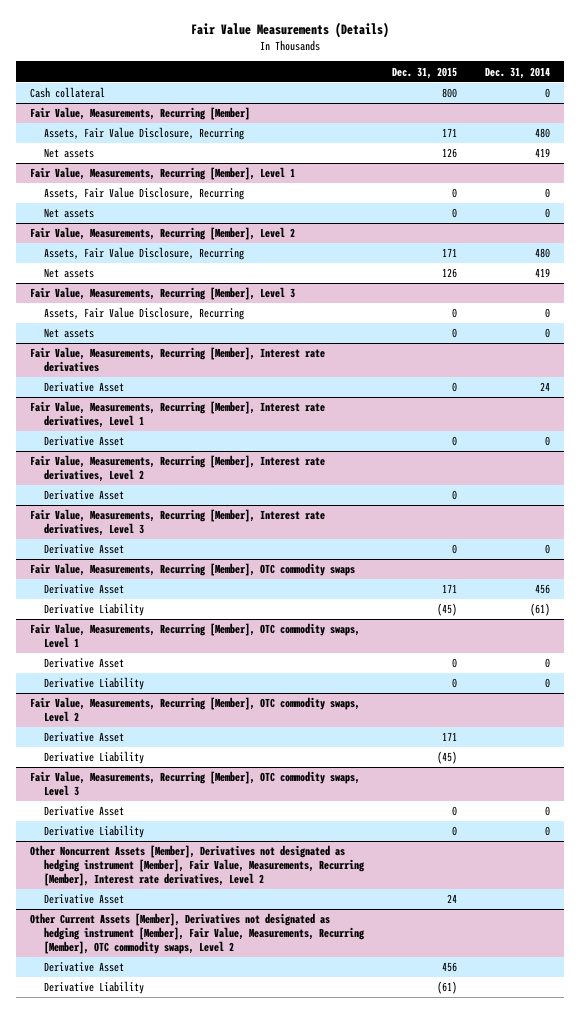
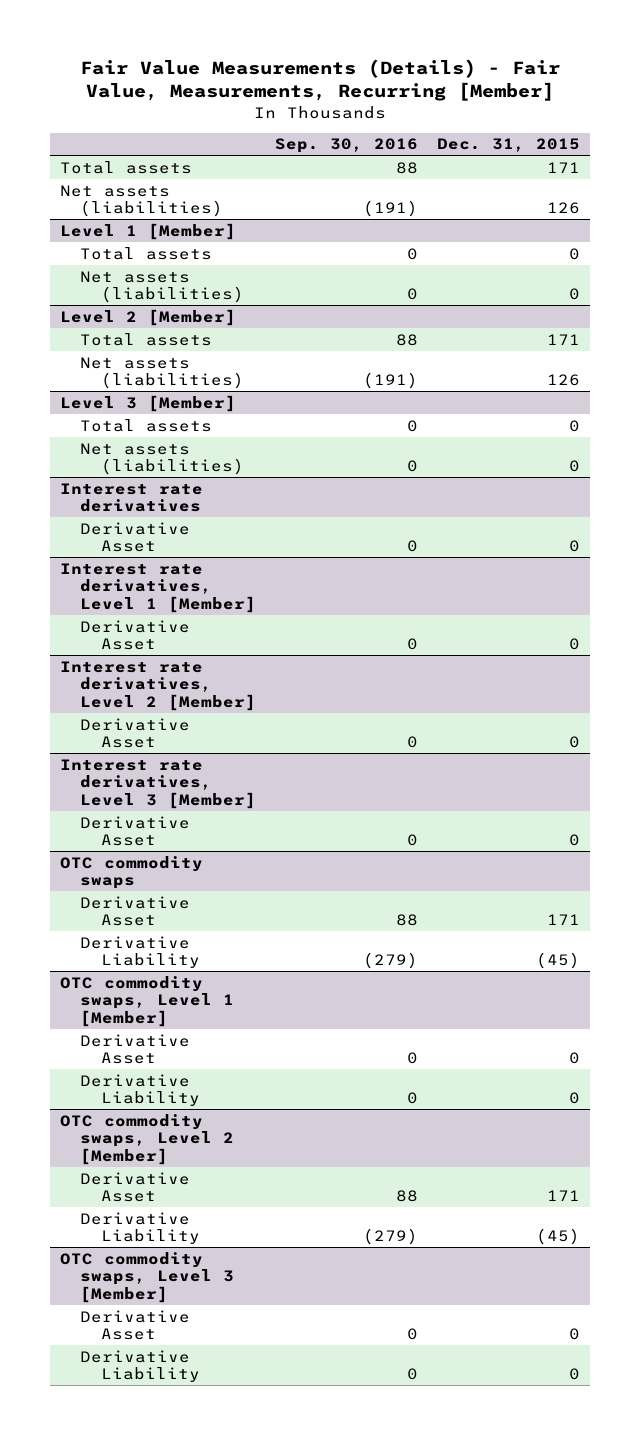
- Fair Value Measurements (Details)
+ Fair Value Measurements (Details) - Fair Value, Measurements, Recurring [Member]
- | Dec. 31, 2015 | Dec. 31, 2014
+ | Sep. 30, 2016 | Dec. 31, 2015
- Cash collateral | 800 | 0
- Fair Value, Measurements, Recurring [Member]
- Assets, Fair Value Disclosure, Recurring | 171 | 480
- Net assets | 126 | 419
- Fair Value, Measurements, Recurring [Member], Level 1
- Assets, Fair Value Disclosure, Recurring | 0 | 0
- Net assets | 0 | 0
- Fair Value, Measurements, Recurring [Member], Level 2
- Assets, Fair Value Disclosure, Recurring | 171 | 480
- Net assets | 126 | 419
- Fair Value, Measurements, Recurring [Member], Level 3
- Assets, Fair Value Disclosure, Recurring | 0 | 0
- Net assets | 0 | 0
- Fair Value, Measurements, Recurring [Member], Interest rate derivatives
+ Total assets | 88 | 171
+ Net assets (liabilities) | (191) | 126
+ Level 1 [Member]
+ Total assets | 0 | 0
+ Net assets (liabilities) | 0 | 0
+ Level 2 [Member]
+ Total assets | 88 | 171
+ Net assets (liabilities) | (191) | 126
+ Level 3 [Member]
+ Total assets | 0 | 0
+ Net assets (liabilities) | 0 | 0
+ Interest rate derivatives
- Fair Value, Measurements, Recurring [Member], Interest rate derivatives, Level 1
+ Interest rate derivatives, Level 1 [Member]
- Fair Value, Measurements, Recurring [Member], Interest rate derivatives, Level 2
+ Interest rate derivatives, Level 2 [Member]
- Fair Value, Measurements, Recurring [Member], Interest rate derivatives, Level 3
+ Interest rate derivatives, Level 3 [Member]
- Fair Value, Measurements, Recurring [Member], OTC commodity swaps
+ OTC commodity swaps
- Fair Value, Measurements, Recurring [Member], OTC commodity swaps, Level 1
+ OTC commodity swaps, Level 1 [Member]
- Fair Value, Measurements, Recurring [Member], OTC commodity swaps, Level 2
+ OTC commodity swaps, Level 2 [Member]
- Fair Value, Measurements, Recurring [Member], OTC commodity swaps, Level 3
+ OTC commodity swaps, Level 3 [Member]
- Other Noncurrent Assets [Member], Derivatives not designated as hedging instrument [Member], Fair Value, Measurements, Recurring [Member], Interest rate derivatives, Level 2
- Derivative Asset | 24 |
- Other Current Assets [Member], Derivatives not designated as hedging instrument [Member], Fair Value, Measurements, Recurring [Member], OTC commodity swaps, Level 2
- Derivative Asset | 456 |
- Derivative Liability | (61) |

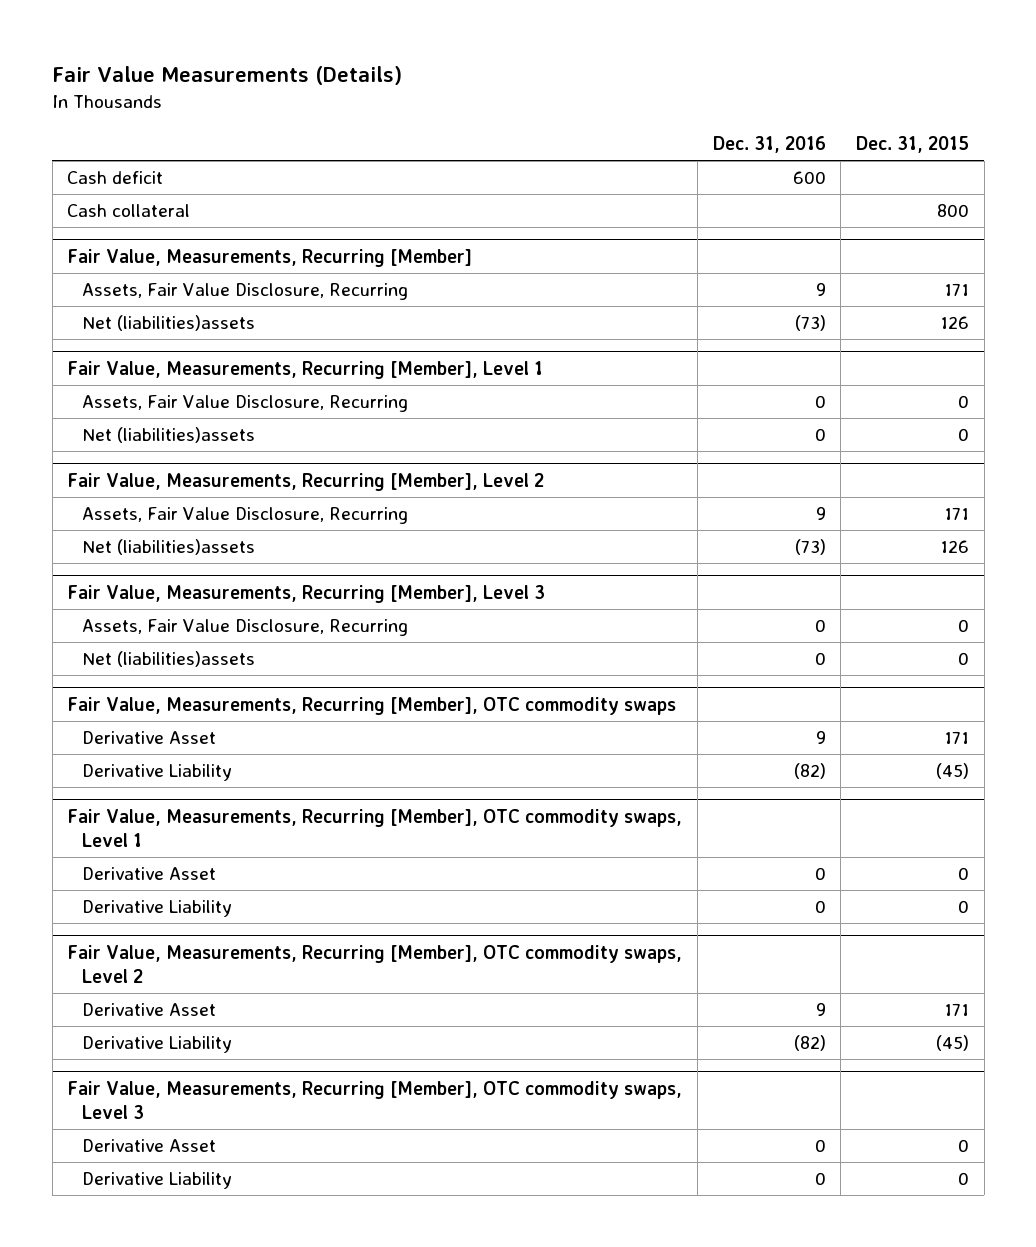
- Fair Value Measurements (Details) - Fair Value, Measurements, Recurring [Member]
+ Fair Value Measurements (Details)
- | Sep. 30, 2016 | Dec. 31, 2015
+ | Dec. 31, 2016 | Dec. 31, 2015
- Total assets | 88 | 171
- Net assets (liabilities) | (191) | 126
- Level 1 [Member]
- Total assets | 0 | 0
- Net assets (liabilities) | 0 | 0
- Level 2 [Member]
- Total assets | 88 | 171
- Net assets (liabilities) | (191) | 126
- Level 3 [Member]
- Total assets | 0 | 0
- Net assets (liabilities) | 0 | 0
- Interest rate derivatives
- Derivative Asset | 0 | 0
- Interest rate derivatives, Level 1 [Member]
- Derivative Asset | 0 | 0
- Interest rate derivatives, Level 2 [Member]
- Derivative Asset | 0 | 0
- Interest rate derivatives, Level 3 [Member]
- Derivative Asset | 0 | 0
- OTC commodity swaps
+ Cash deficit | 600 |
+ Cash collateral | | 800
+ Fair Value, Measurements, Recurring [Member]
+ Assets, Fair Value Disclosure, Recurring | 9 | 171
+ Net (liabilities)assets | (73) | 126
+ Fair Value, Measurements, Recurring [Member], Level 1
+ Assets, Fair Value Disclosure, Recurring | 0 | 0
+ Net (liabilities)assets | 0 | 0
+ Fair Value, Measurements, Recurring [Member], Level 2
+ Assets, Fair Value Disclosure, Recurring | 9 | 171
+ Net (liabilities)assets | (73) | 126
+ Fair Value, Measurements, Recurring [Member], Level 3
+ Assets, Fair Value Disclosure, Recurring | 0 | 0
+ Net (liabilities)assets | 0 | 0
+ Fair Value, Measurements, Recurring [Member], OTC commodity swaps
- OTC commodity swaps, Level 1 [Member]
+ Fair Value, Measurements, Recurring [Member], OTC commodity swaps, Level 1
- OTC commodity swaps, Level 2 [Member]
+ Fair Value, Measurements, Recurring [Member], OTC commodity swaps, Level 2
- OTC commodity swaps, Level 3 [Member]
+ Fair Value, Measurements, Recurring [Member], OTC commodity swaps, Level 3

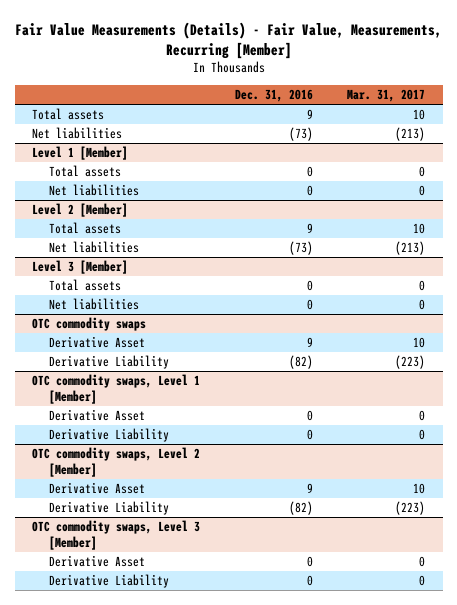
- Fair Value Measurements (Details)
+ Fair Value Measurements (Details) - Fair Value, Measurements, Recurring [Member]
- | Dec. 31, 2016 | Dec. 31, 2015
+ | Dec. 31, 2016 | Mar. 31, 2017
- Cash deficit | 600 |
- Cash collateral | | 800
- Fair Value, Measurements, Recurring [Member]
- Assets, Fair Value Disclosure, Recurring | 9 | 171
- Net (liabilities)assets | (73) | 126
- Fair Value, Measurements, Recurring [Member], Level 1
- Assets, Fair Value Disclosure, Recurring | 0 | 0
- Net (liabilities)assets | 0 | 0
- Fair Value, Measurements, Recurring [Member], Level 2
- Assets, Fair Value Disclosure, Recurring | 9 | 171
- Net (liabilities)assets | (73) | 126
- Fair Value, Measurements, Recurring [Member], Level 3
- Assets, Fair Value Disclosure, Recurring | 0 | 0
- Net (liabilities)assets | 0 | 0
- Fair Value, Measurements, Recurring [Member], OTC commodity swaps
+ Total assets | 9 | 10
+ Net liabilities | (73) | (213)
+ Level 1 [Member]
+ Total assets | 0 | 0
+ Net liabilities | 0 | 0
+ Level 2 [Member]
+ Total assets | 9 | 10
+ Net liabilities | (73) | (213)
+ Level 3 [Member]
+ Total assets | 0 | 0
+ Net liabilities | 0 | 0
+ OTC commodity swaps
- Fair Value, Measurements, Recurring [Member], OTC commodity swaps, Level 1
+ OTC commodity swaps, Level 1 [Member]
- Fair Value, Measurements, Recurring [Member], OTC commodity swaps, Level 2
+ OTC commodity swaps, Level 2 [Member]
- Fair Value, Measurements, Recurring [Member], OTC commodity swaps, Level 3
+ OTC commodity swaps, Level 3 [Member]

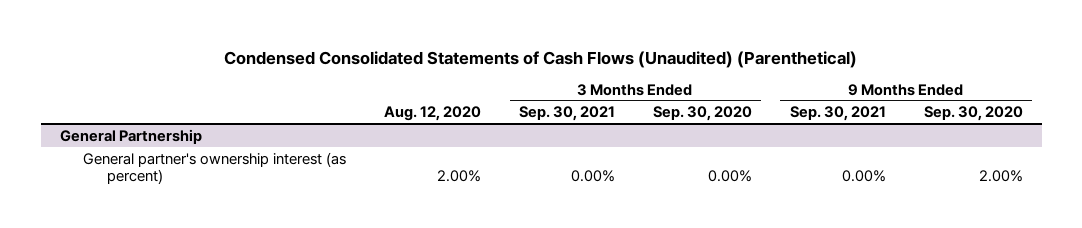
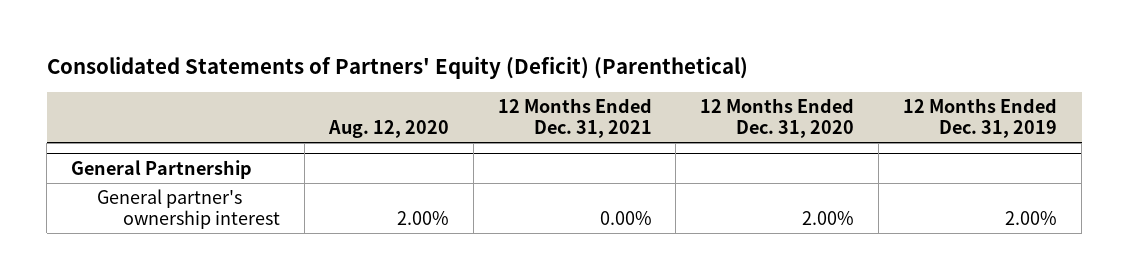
- Condensed Consolidated Statements of Cash Flows (Unaudited) (Parenthetical)
+ Consolidated Statements of Partners' Equity (Deficit) (Parenthetical)
- | Aug. 12, 2020 | 3 Months Ended Sep. 30, 2021 | 3 Months Ended Sep. 30, 2020 | 9 Months Ended Sep. 30, 2021 | 9 Months Ended Sep. 30, 2020
+ | Aug. 12, 2020 | 12 Months Ended Dec. 31, 2021 | 12 Months Ended Dec. 31, 2020 | 12 Months Ended Dec. 31, 2019
@ General Partnership
- General partner's ownership interest (as percent) | 2.00% | 0.00% | 0.00% | 0.00% | 2.00%
+ General partner's ownership interest | 2.00% | 0.00% | 2.00% | 2.00%

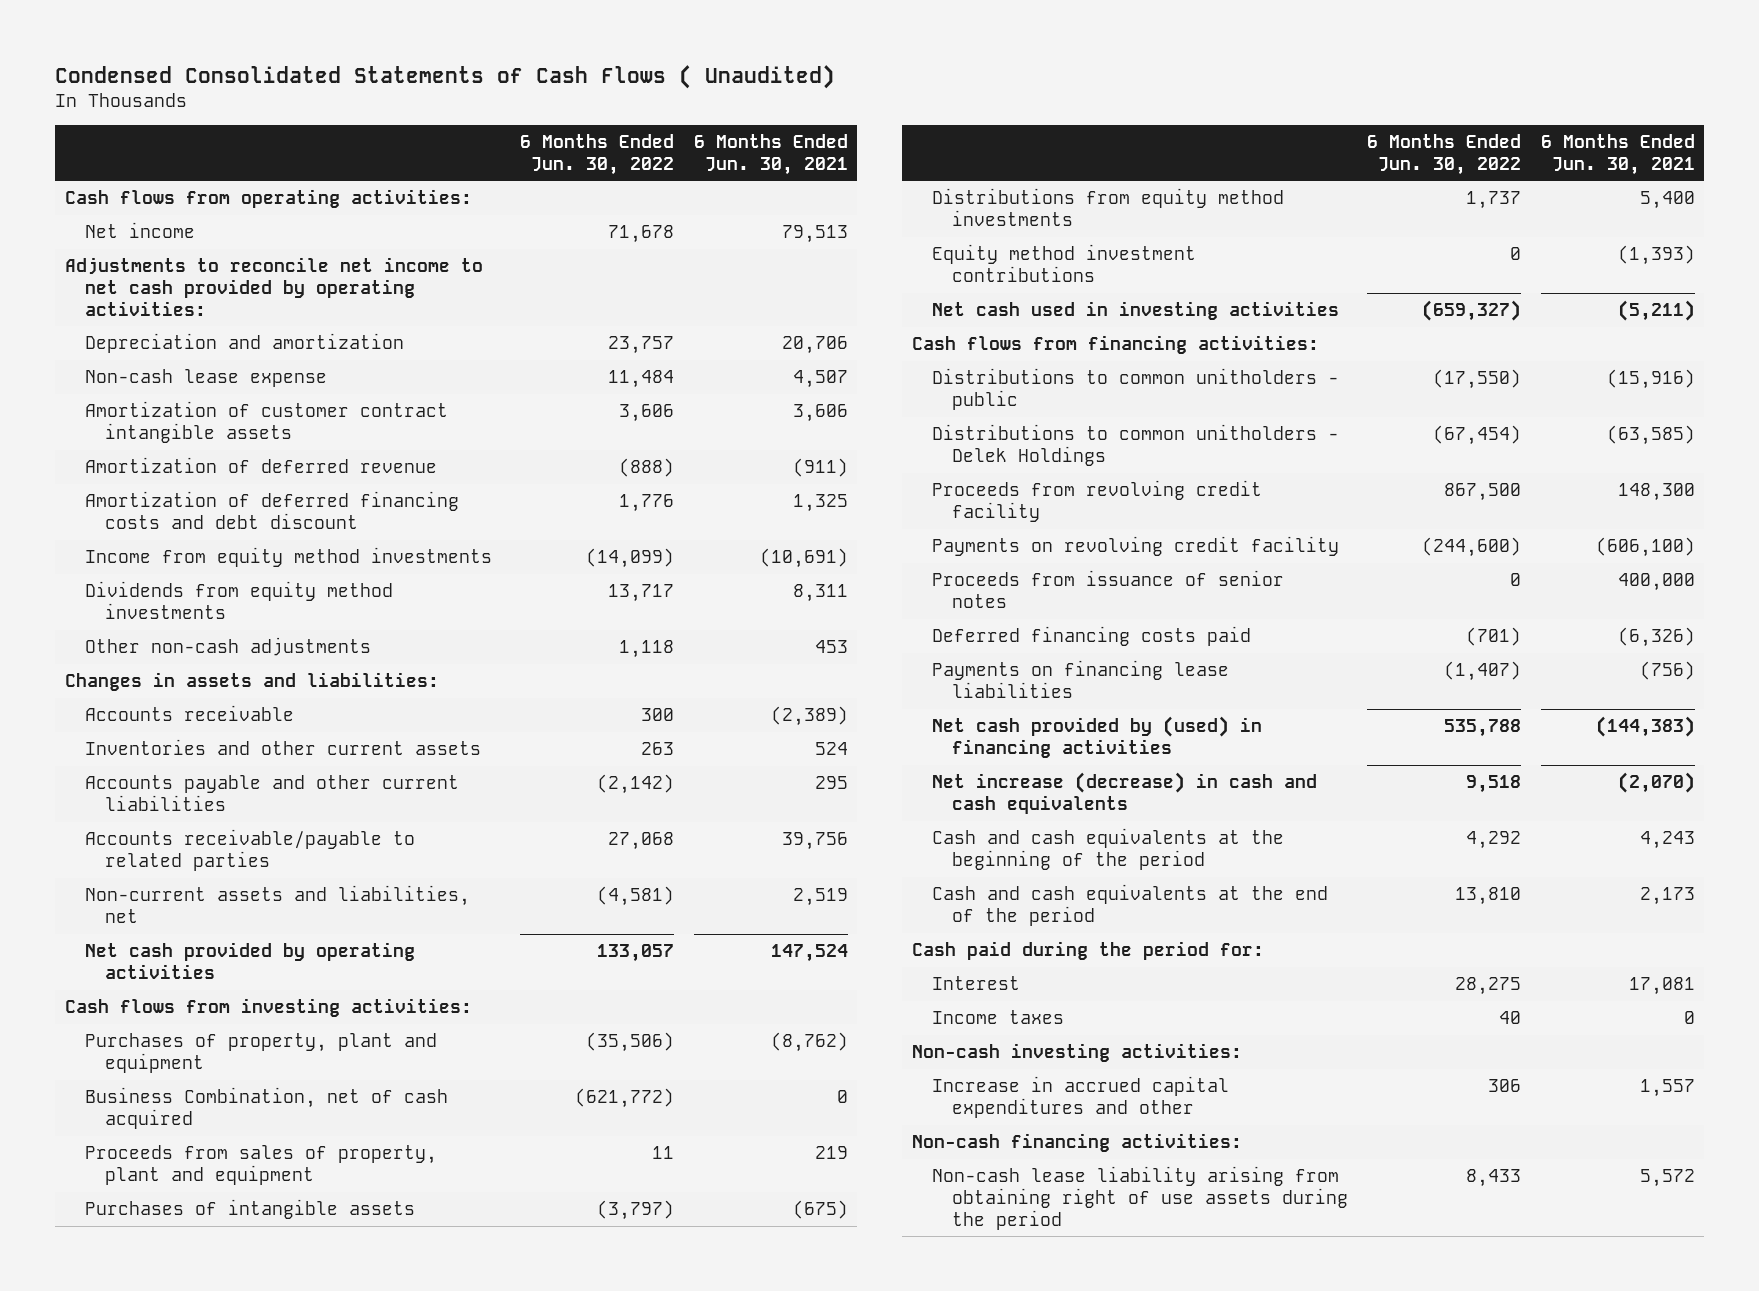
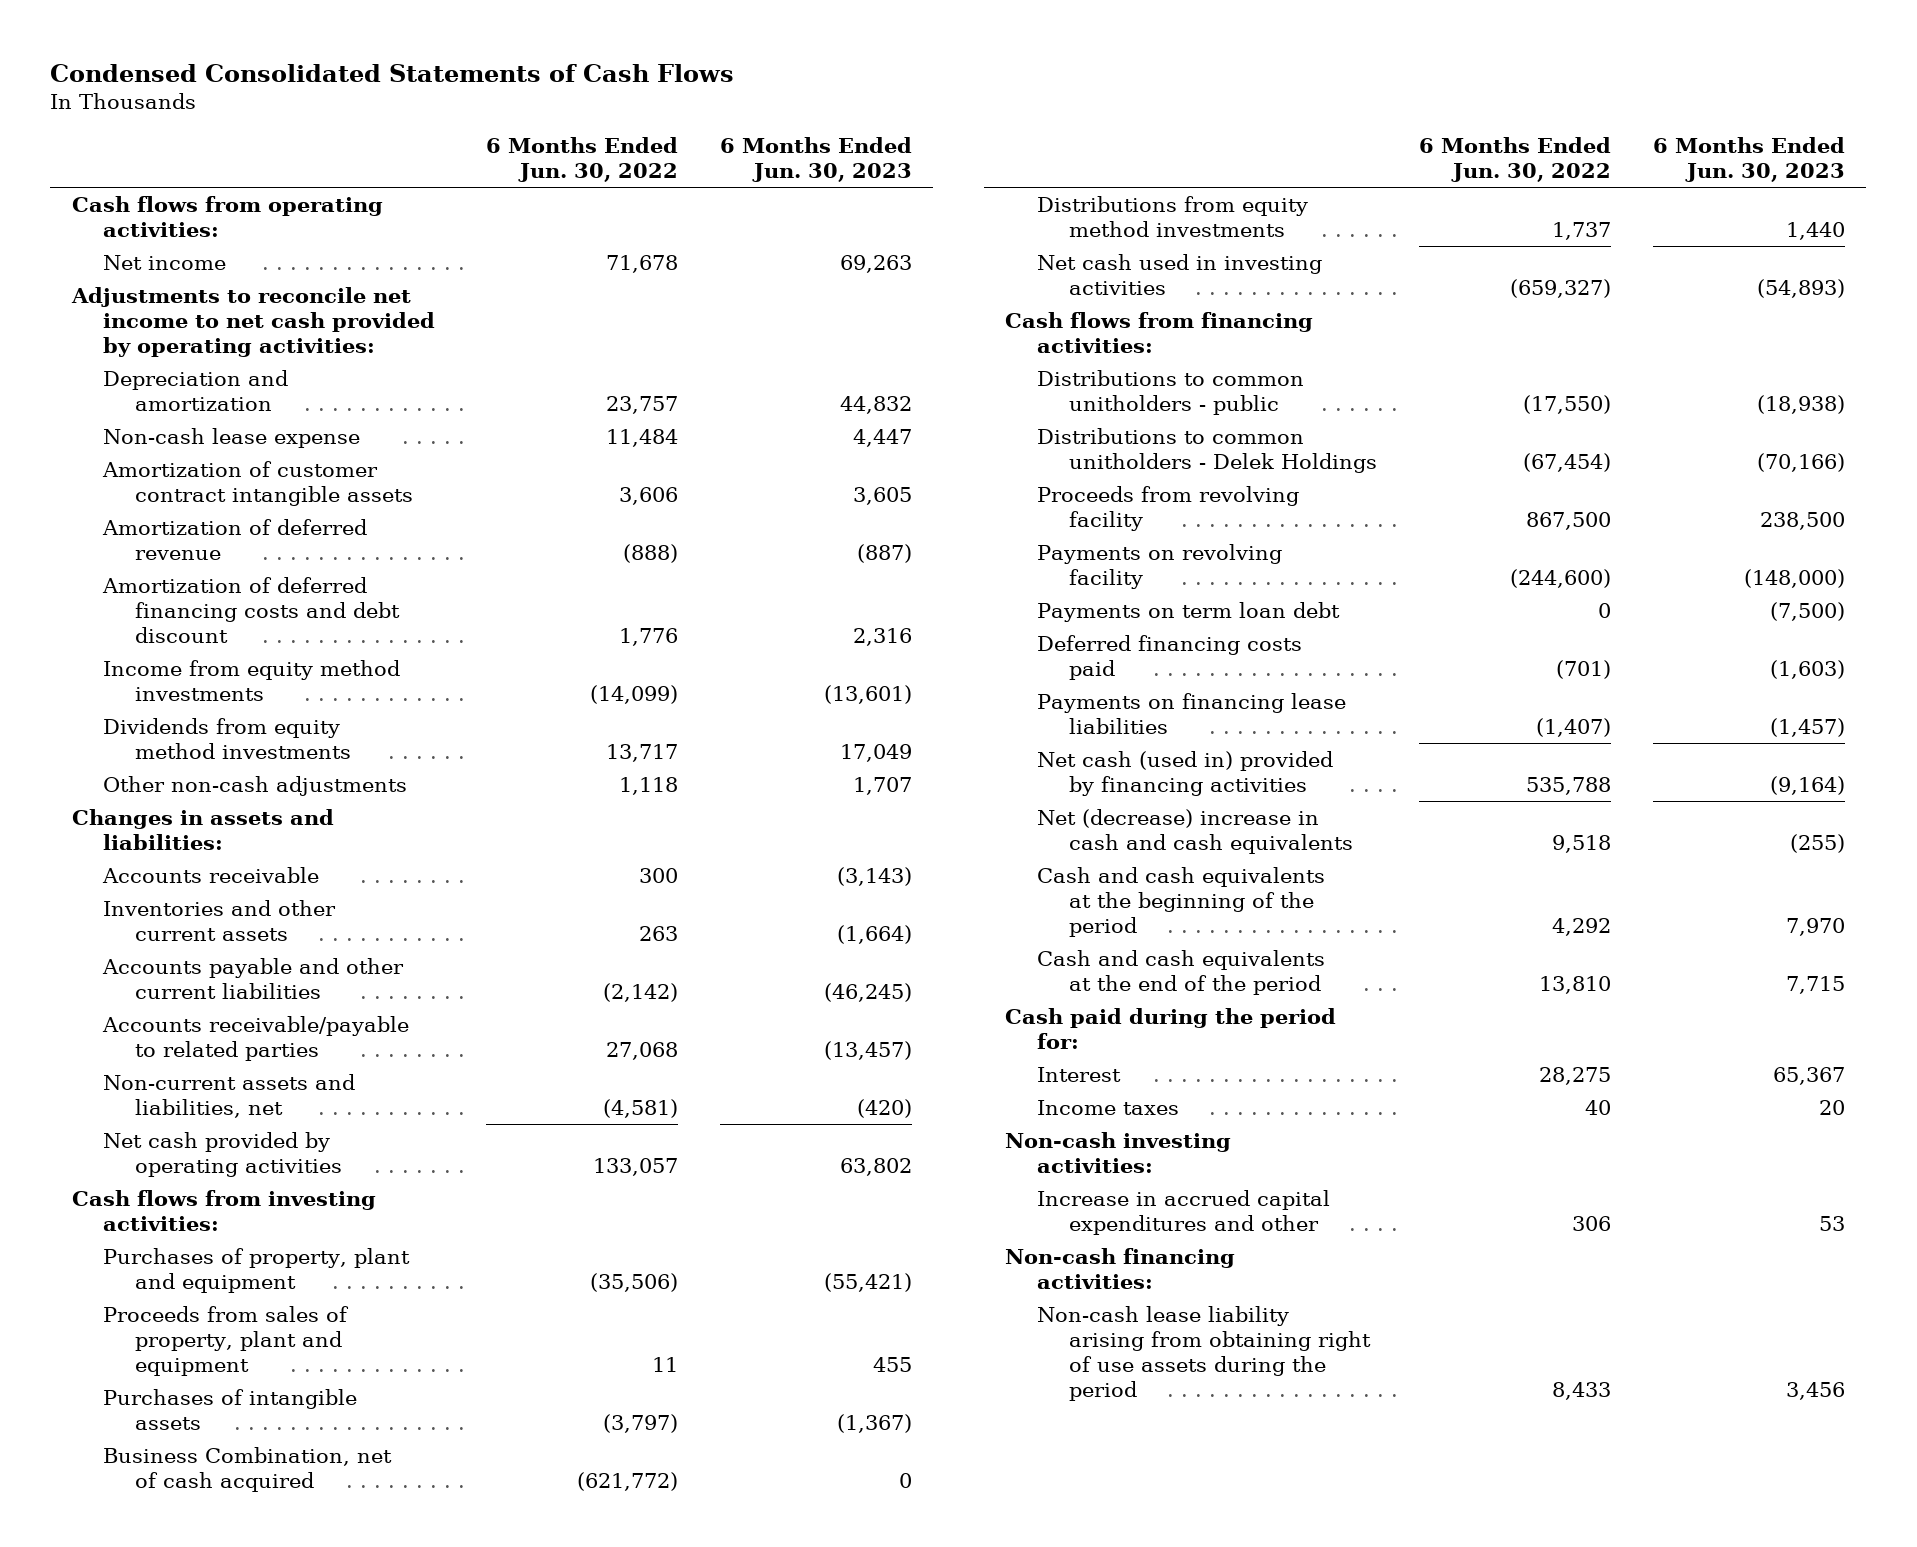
- Condensed Consolidated Statements of Cash Flows ( Unaudited)
+ Condensed Consolidated Statements of Cash Flows
- | 6 Months Ended Jun. 30, 2022 | 6 Months Ended Jun. 30, 2021
+ | 6 Months Ended Jun. 30, 2022 | 6 Months Ended Jun. 30, 2023
moved down: Business Combination, net of cash acquired | (621,772) | 0
- Equity method investment contributions | 0 | (1,393)
- Proceeds from revolving credit facility | 867,500 | 148,300
- Payments on revolving credit facility | (244,600) | (606,100)
- Proceeds from issuance of senior notes | 0 | 400,000
+ Proceeds from revolving facility | 867,500 | 238,500
+ Payments on revolving facility | (244,600) | (148,000)
+ Payments on term loan debt | 0 | (7,500)
- Net cash provided by (used) in financing activities | 535,788 | (144,383)
- Net increase (decrease) in cash and cash equivalents | 9,518 | (2,070)
+ Net cash (used in) provided by financing activities | 535,788 | (9,164)
+ Net (decrease) increase in cash and cash equivalents | 9,518 | (255)

